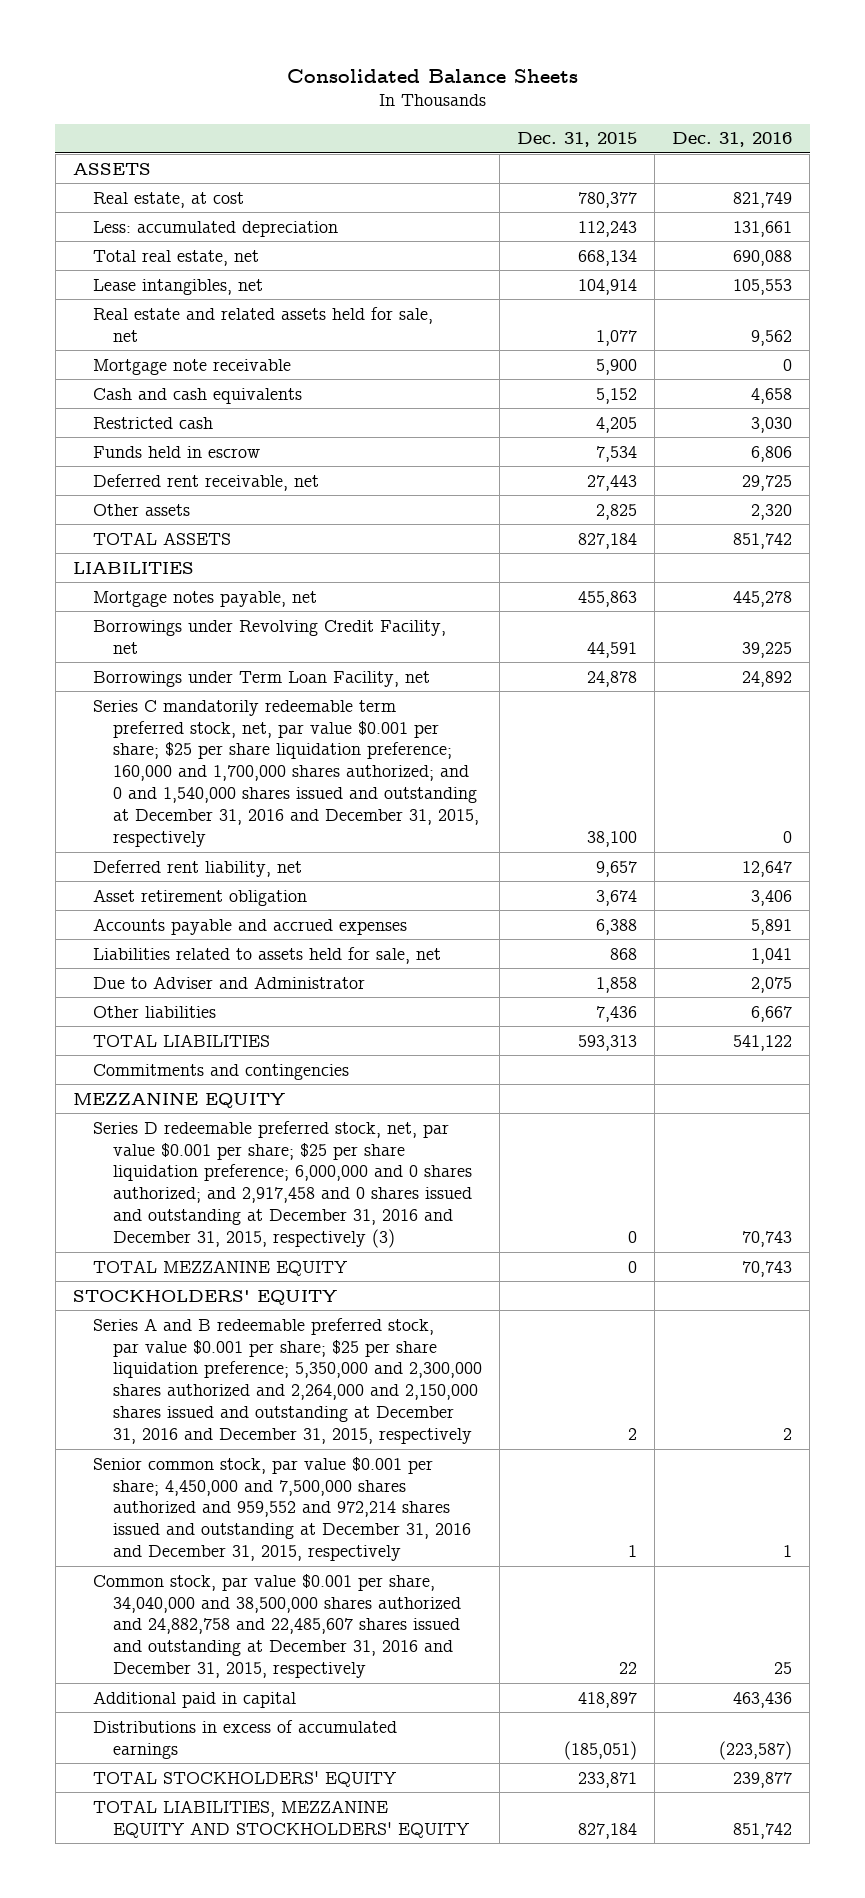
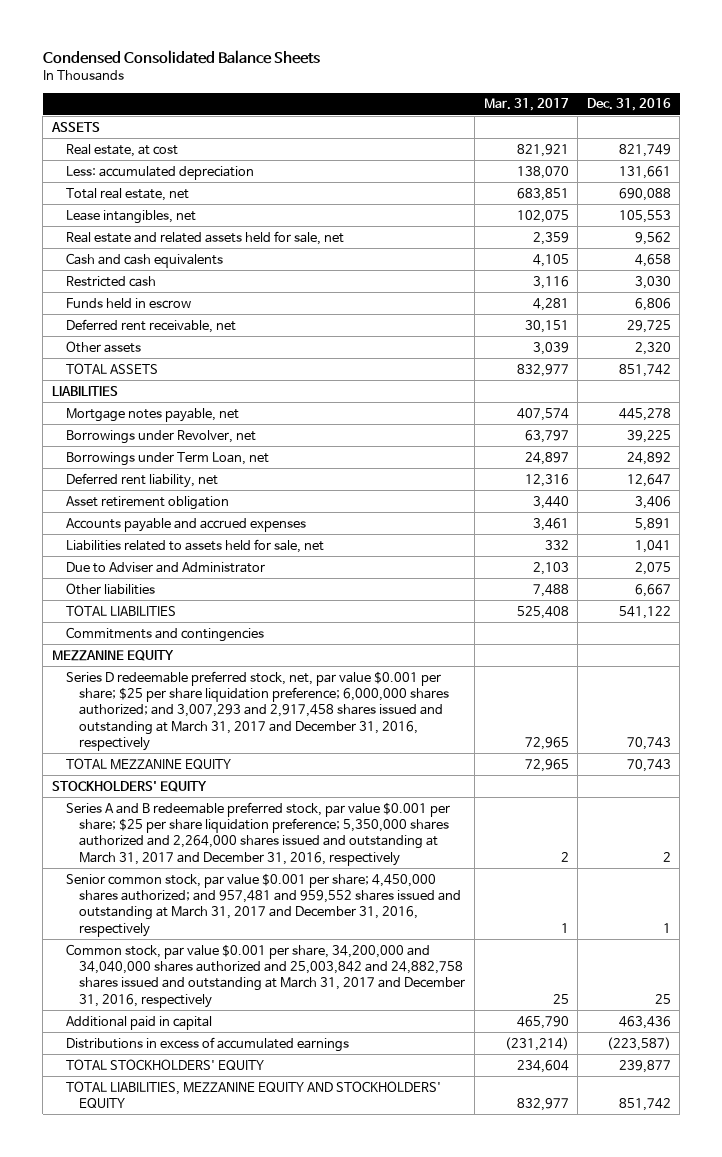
- Consolidated Balance Sheets
+ Condensed Consolidated Balance Sheets
- | Dec. 31, 2015 | Dec. 31, 2016
+ | Mar. 31, 2017 | Dec. 31, 2016
- Mortgage note receivable | 5,900 | 0
- Borrowings under Revolving Credit Facility, net | 44,591 | 39,225
- Borrowings under Term Loan Facility, net | 24,878 | 24,892
- Series C mandatorily redeemable term preferred stock, net, par value $0.001 per share; $25 per share liquidation preference; 160,000 and 1,700,000 shares authorized; and 0 and 1,540,000 shares issued and outstanding at December 31, 2016 and December 31, 2015, respectively | 38,100 | 0
+ Borrowings under Revolver, net | 63,797 | 39,225
+ Borrowings under Term Loan, net | 24,897 | 24,892
- Series D redeemable preferred stock, net, par value $0.001 per share; $25 per share liquidation preference; 6,000,000 and 0 shares authorized; and 2,917,458 and 0 shares issued and outstanding at December 31, 2016 and December 31, 2015, respectively (3) | 0 | 70,743
+ Series D redeemable preferred stock, net, par value $0.001 per share; $25 per share liquidation preference; 6,000,000 shares authorized; and 3,007,293 and 2,917,458 shares issued and outstanding at March 31, 2017 and December 31, 2016, respectively | 72,965 | 70,743
- Series A and B redeemable preferred stock, par value $0.001 per share; $25 per share liquidation preference; 5,350,000 and 2,300,000 shares authorized and 2,264,000 and 2,150,000 shares issued and outstanding at December 31, 2016 and December 31, 2015, respectively | 2 | 2
- Senior common stock, par value $0.001 per share; 4,450,000 and 7,500,000 shares authorized and 959,552 and 972,214 shares issued and outstanding at December 31, 2016 and December 31, 2015, respectively | 1 | 1
- Common stock, par value $0.001 per share, 34,040,000 and 38,500,000 shares authorized and 24,882,758 and 22,485,607 shares issued and outstanding at December 31, 2016 and December 31, 2015, respectively | 22 | 25
+ Series A and B redeemable preferred stock, par value $0.001 per share; $25 per share liquidation preference; 5,350,000 shares authorized and 2,264,000 shares issued and outstanding at March 31, 2017 and December 31, 2016, respectively | 2 | 2
+ Senior common stock, par value $0.001 per share; 4,450,000 shares authorized; and 957,481 and 959,552 shares issued and outstanding at March 31, 2017 and December 31, 2016, respectively | 1 | 1
+ Common stock, par value $0.001 per share, 34,200,000 and 34,040,000 shares authorized and 25,003,842 and 24,882,758 shares issued and outstanding at March 31, 2017 and December 31, 2016, respectively | 25 | 25

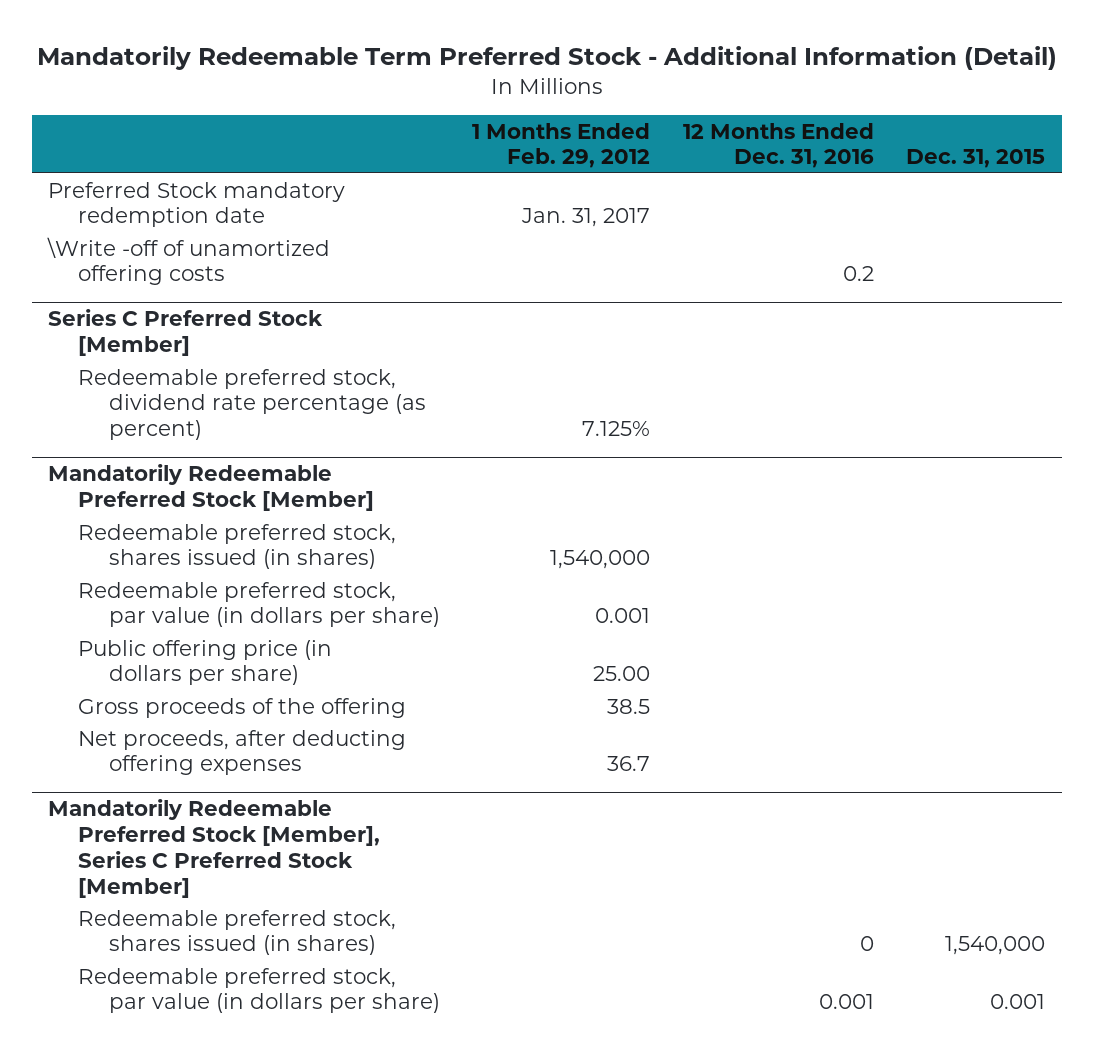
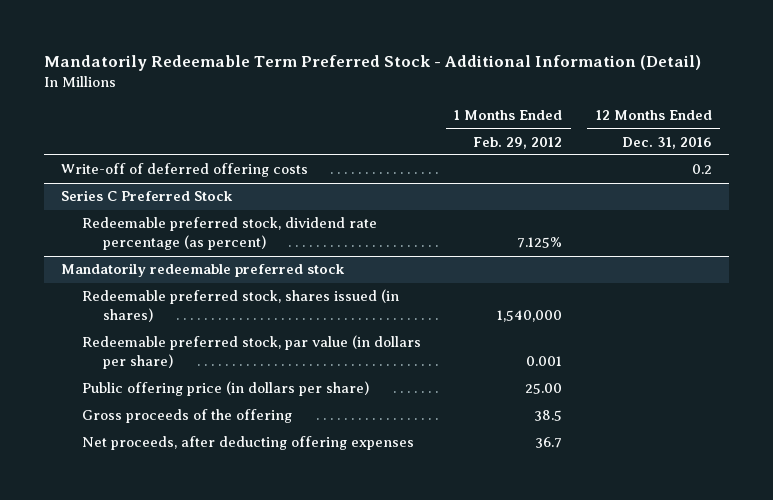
- | 1 Months Ended Feb. 29, 2012 | 12 Months Ended Dec. 31, 2016 | Dec. 31, 2015
+ | 1 Months Ended Feb. 29, 2012 | 12 Months Ended Dec. 31, 2016
- Preferred Stock mandatory redemption date | Jan. 31, 2017 | |
- \Write -off of unamortized offering costs | | 0.2 |
- Series C Preferred Stock [Member]
+ Write-off of deferred offering costs | | 0.2
+ Series C Preferred Stock
- Mandatorily Redeemable Preferred Stock [Member]
+ Mandatorily redeemable preferred stock
- Mandatorily Redeemable Preferred Stock [Member], Series C Preferred Stock [Member]
- Redeemable preferred stock, shares issued (in shares) | | 0 | 1,540,000
- Redeemable preferred stock, par value (in dollars per share) | | 0.001 | 0.001

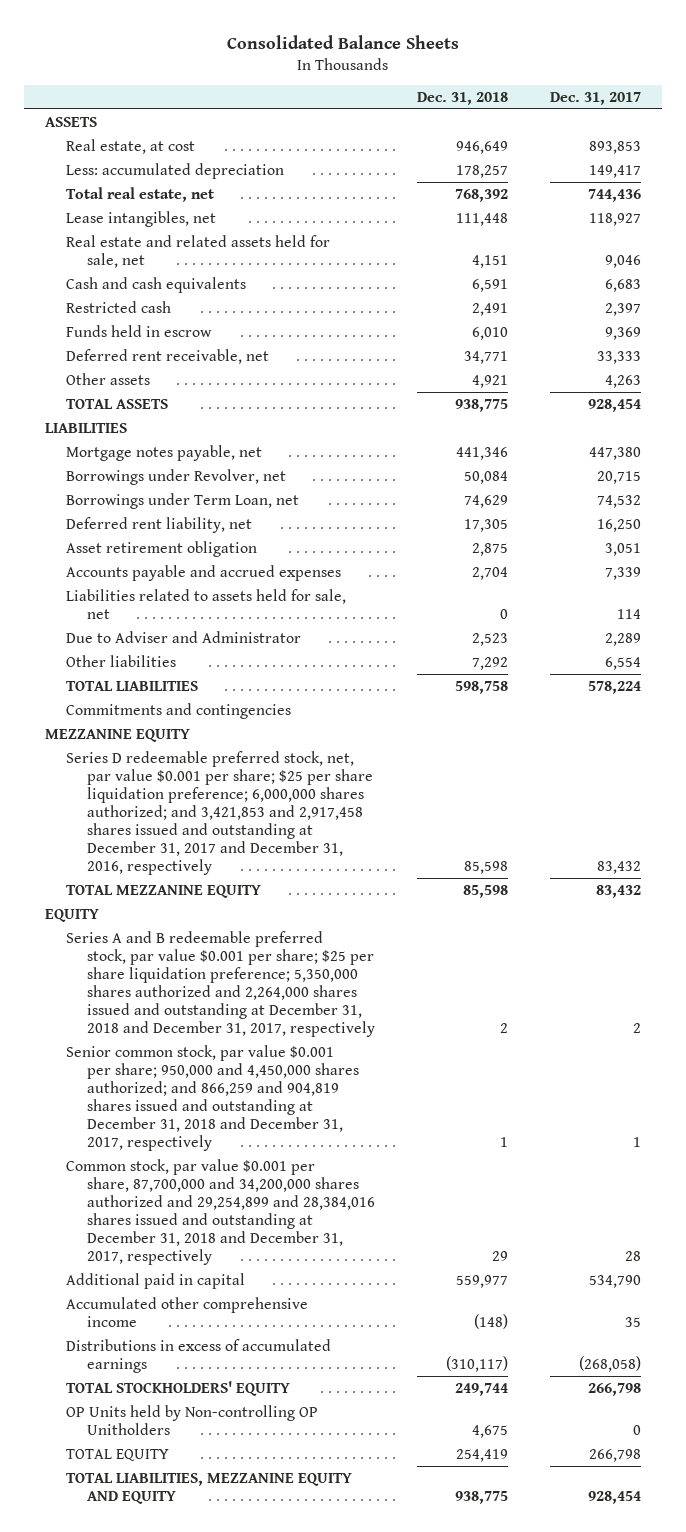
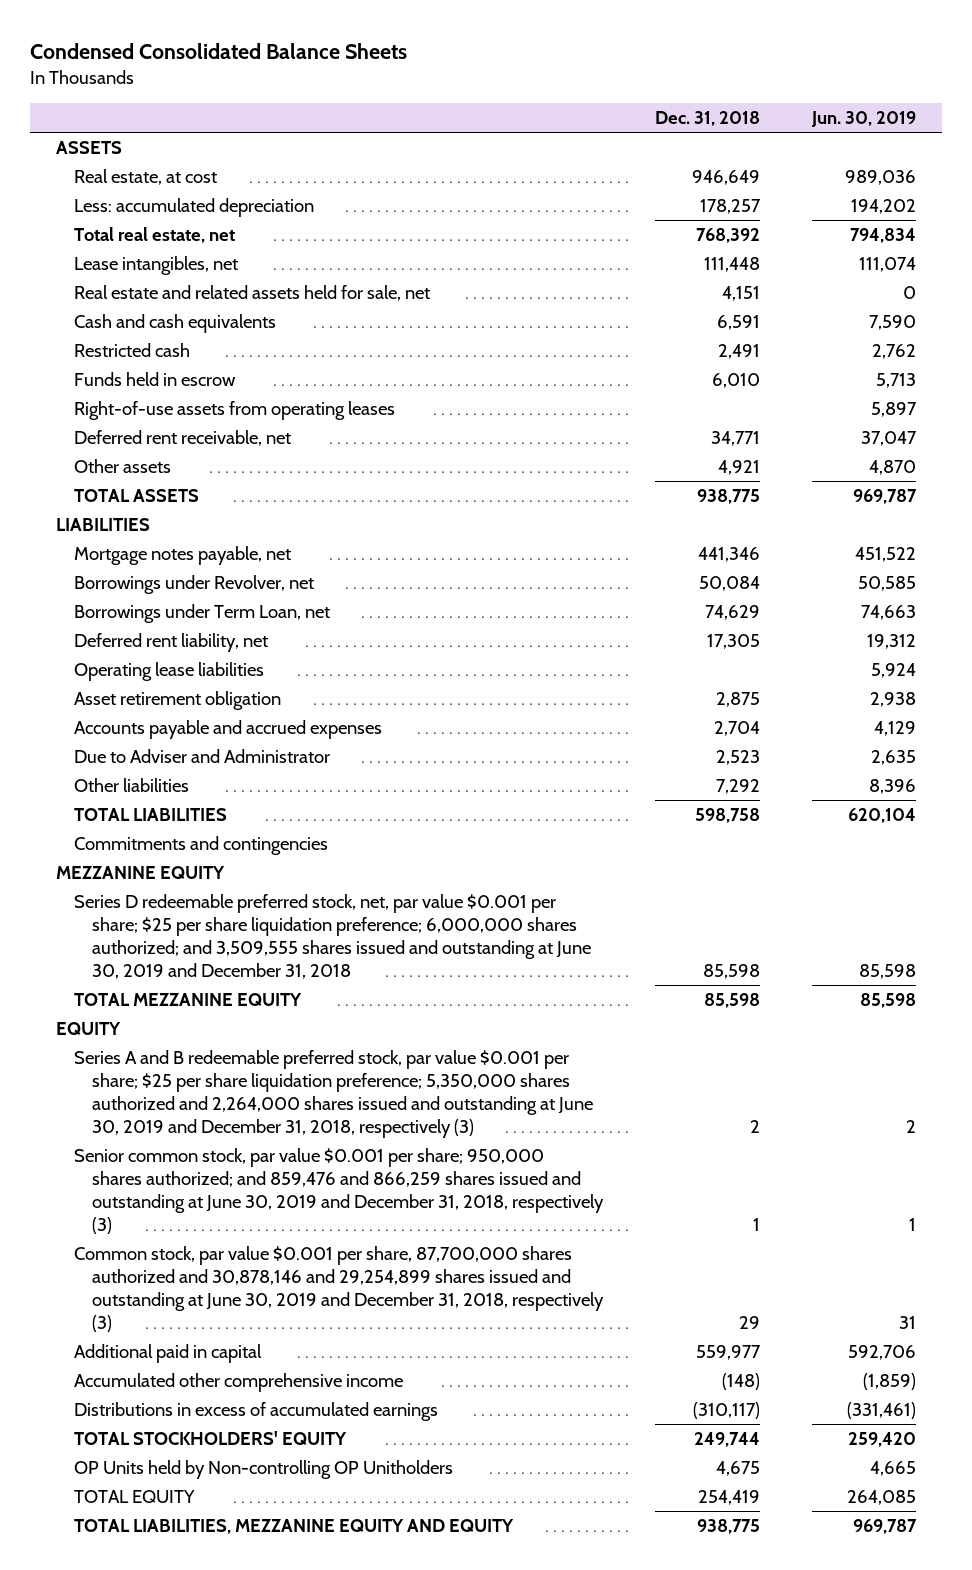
- Consolidated Balance Sheets
+ Condensed Consolidated Balance Sheets
- | Dec. 31, 2018 | Dec. 31, 2017
+ | Dec. 31, 2018 | Jun. 30, 2019
+ Right-of-use assets from operating leases | | 5,897
+ Operating lease liabilities | | 5,924
- Liabilities related to assets held for sale, net | 0 | 114
- Series D redeemable preferred stock, net, par value $0.001 per share; $25 per share liquidation preference; 6,000,000 shares authorized; and 3,421,853 and 2,917,458 shares issued and outstanding at December 31, 2017 and December 31, 2016, respectively | 85,598 | 83,432
+ Series D redeemable preferred stock, net, par value $0.001 per share; $25 per share liquidation preference; 6,000,000 shares authorized; and 3,509,555 shares issued and outstanding at June 30, 2019 and December 31, 2018 | 85,598 | 85,598
- Series A and B redeemable preferred stock, par value $0.001 per share; $25 per share liquidation preference; 5,350,000 shares authorized and 2,264,000 shares issued and outstanding at December 31, 2018 and December 31, 2017, respectively | 2 | 2
- Senior common stock, par value $0.001 per share; 950,000 and 4,450,000 shares authorized; and 866,259 and 904,819 shares issued and outstanding at December 31, 2018 and December 31, 2017, respectively | 1 | 1
- Common stock, par value $0.001 per share, 87,700,000 and 34,200,000 shares authorized and 29,254,899 and 28,384,016 shares issued and outstanding at December 31, 2018 and December 31, 2017, respectively | 29 | 28
+ Series A and B redeemable preferred stock, par value $0.001 per share; $25 per share liquidation preference; 5,350,000 shares authorized and 2,264,000 shares issued and outstanding at June 30, 2019 and December 31, 2018, respectively (3) | 2 | 2
+ Senior common stock, par value $0.001 per share; 950,000 shares authorized; and 859,476 and 866,259 shares issued and outstanding at June 30, 2019 and December 31, 2018, respectively (3) | 1 | 1
+ Common stock, par value $0.001 per share, 87,700,000 shares authorized and 30,878,146 and 29,254,899 shares issued and outstanding at June 30, 2019 and December 31, 2018, respectively (3) | 29 | 31

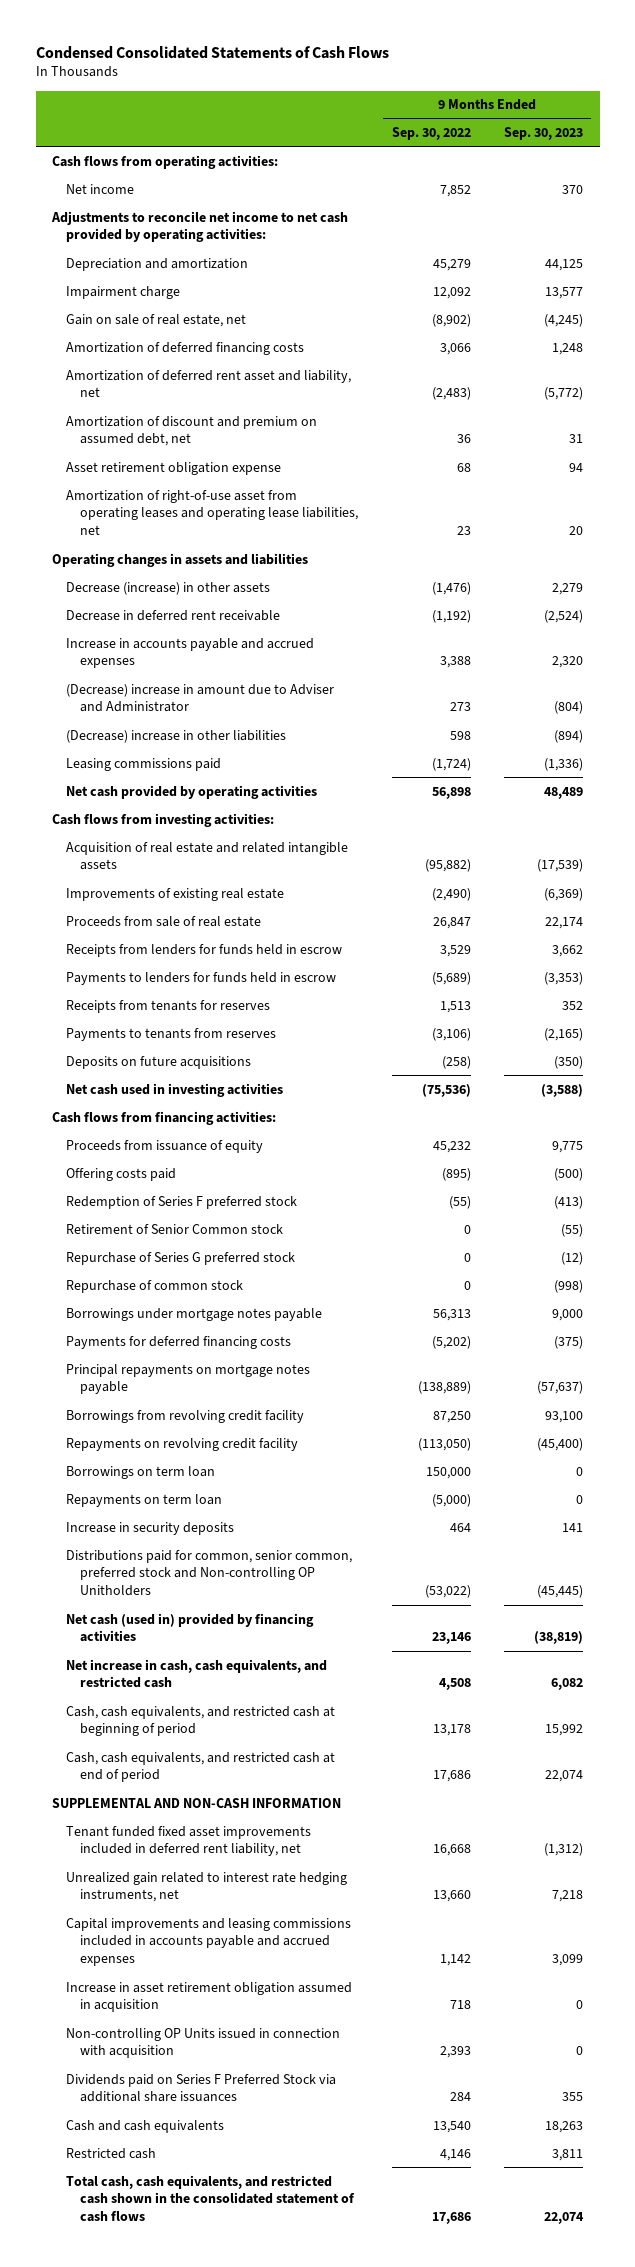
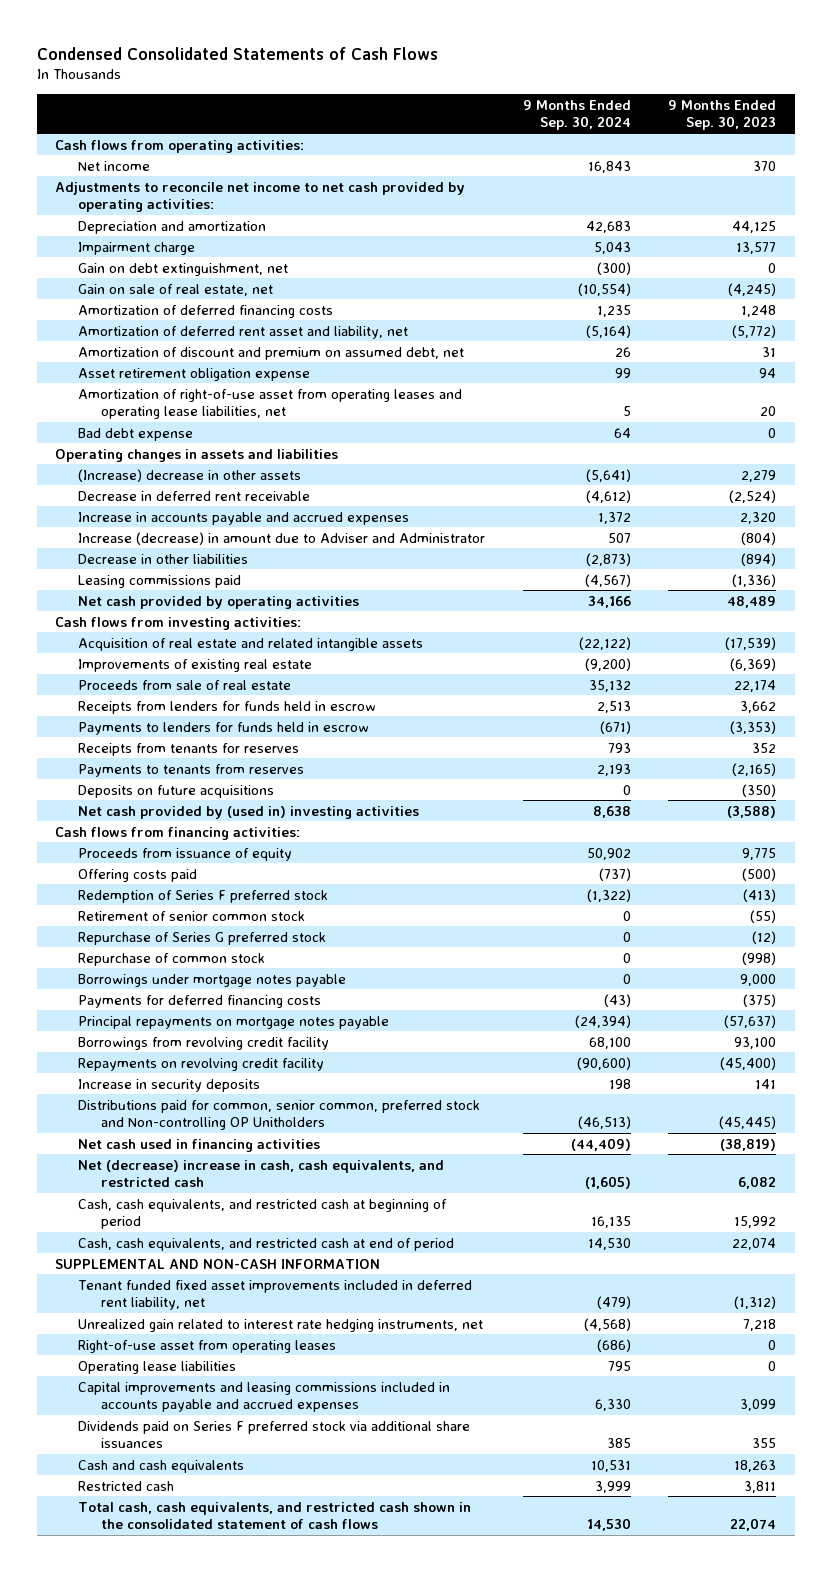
- | 9 Months Ended Sep. 30, 2022 | 9 Months Ended Sep. 30, 2023
+ | 9 Months Ended Sep. 30, 2024 | 9 Months Ended Sep. 30, 2023
+ Gain on debt extinguishment, net | (300) | 0
+ Bad debt expense | 64 | 0
- Decrease (increase) in other assets | (1,476) | 2,279
+ (Increase) decrease in other assets | (5,641) | 2,279
- (Decrease) increase in amount due to Adviser and Administrator | 273 | (804)
- (Decrease) increase in other liabilities | 598 | (894)
+ Increase (decrease) in amount due to Adviser and Administrator | 507 | (804)
+ Decrease in other liabilities | (2,873) | (894)
- Net cash used in investing activities | (75,536) | (3,588)
+ Net cash provided by (used in) investing activities | 8,638 | (3,588)
- Retirement of Senior Common stock | 0 | (55)
+ Retirement of senior common stock | 0 | (55)
- Borrowings on term loan | 150,000 | 0
- Repayments on term loan | (5,000) | 0
- Net cash (used in) provided by financing activities | 23,146 | (38,819)
- Net increase in cash, cash equivalents, and restricted cash | 4,508 | 6,082
+ Net cash used in financing activities | (44,409) | (38,819)
+ Net (decrease) increase in cash, cash equivalents, and restricted cash | (1,605) | 6,082
+ Right-of-use asset from operating leases | (686) | 0
+ Operating lease liabilities | 795 | 0
- Increase in asset retirement obligation assumed in acquisition | 718 | 0
- Non-controlling OP Units issued in connection with acquisition | 2,393 | 0
- Dividends paid on Series F Preferred Stock via additional share issuances | 284 | 355
+ Dividends paid on Series F preferred stock via additional share issuances | 385 | 355

